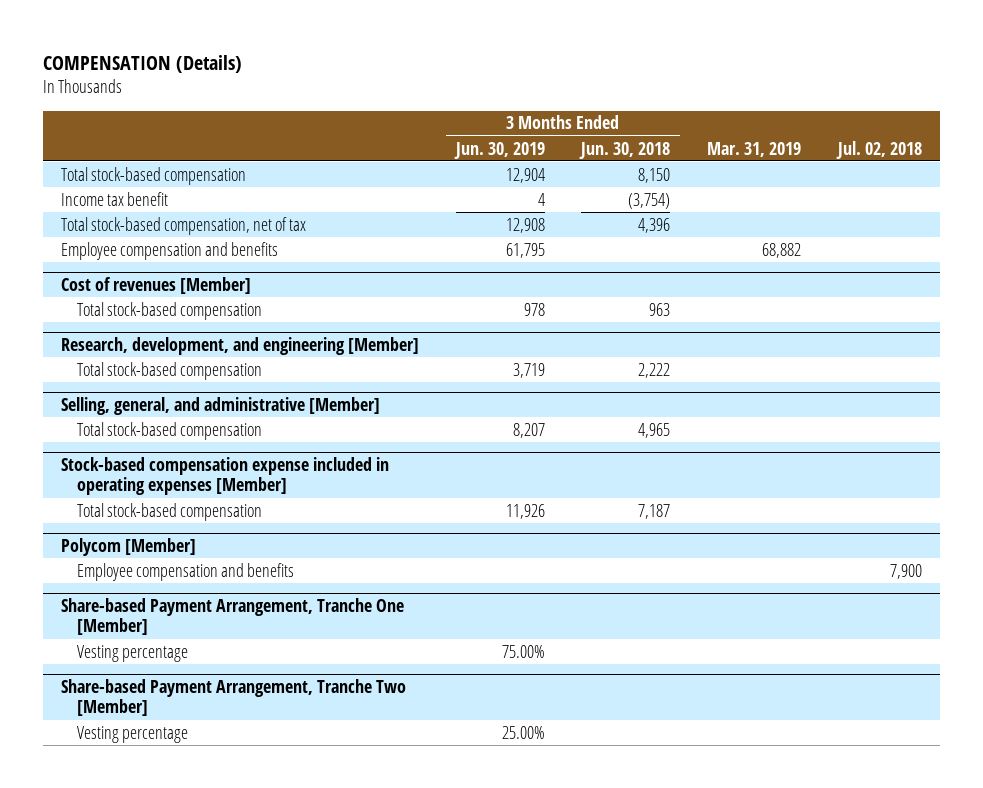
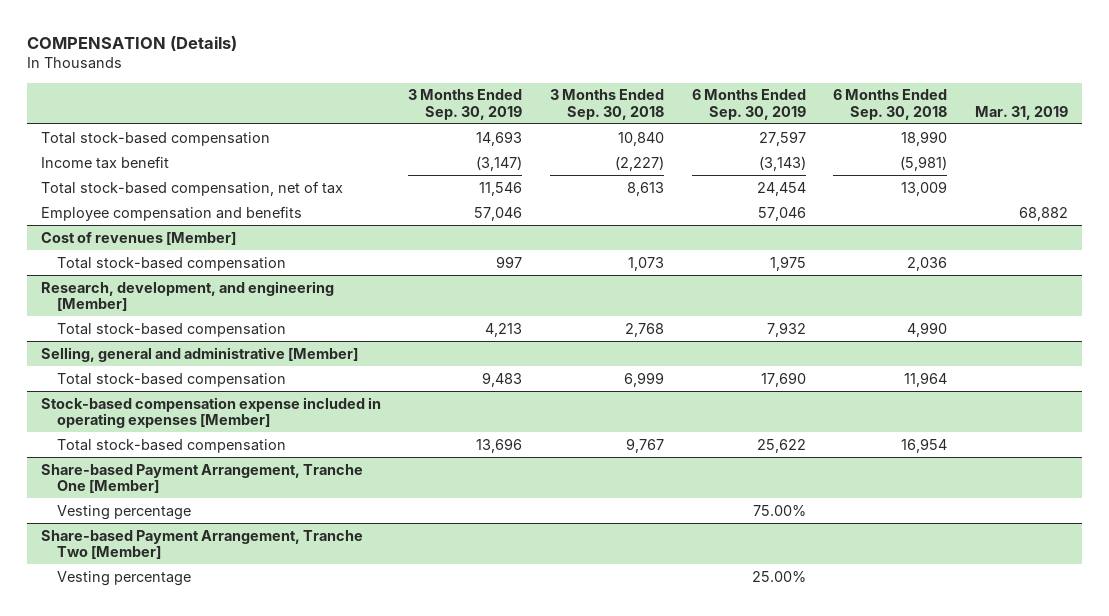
- | 3 Months Ended Jun. 30, 2019 | 3 Months Ended Jun. 30, 2018 | Mar. 31, 2019 | Jul. 02, 2018
+ | 3 Months Ended Sep. 30, 2019 | 3 Months Ended Sep. 30, 2018 | 6 Months Ended Sep. 30, 2019 | 6 Months Ended Sep. 30, 2018 | Mar. 31, 2019
- Selling, general, and administrative [Member]
+ Selling, general and administrative [Member]
- Polycom [Member]
- Employee compensation and benefits | | | | 7,900

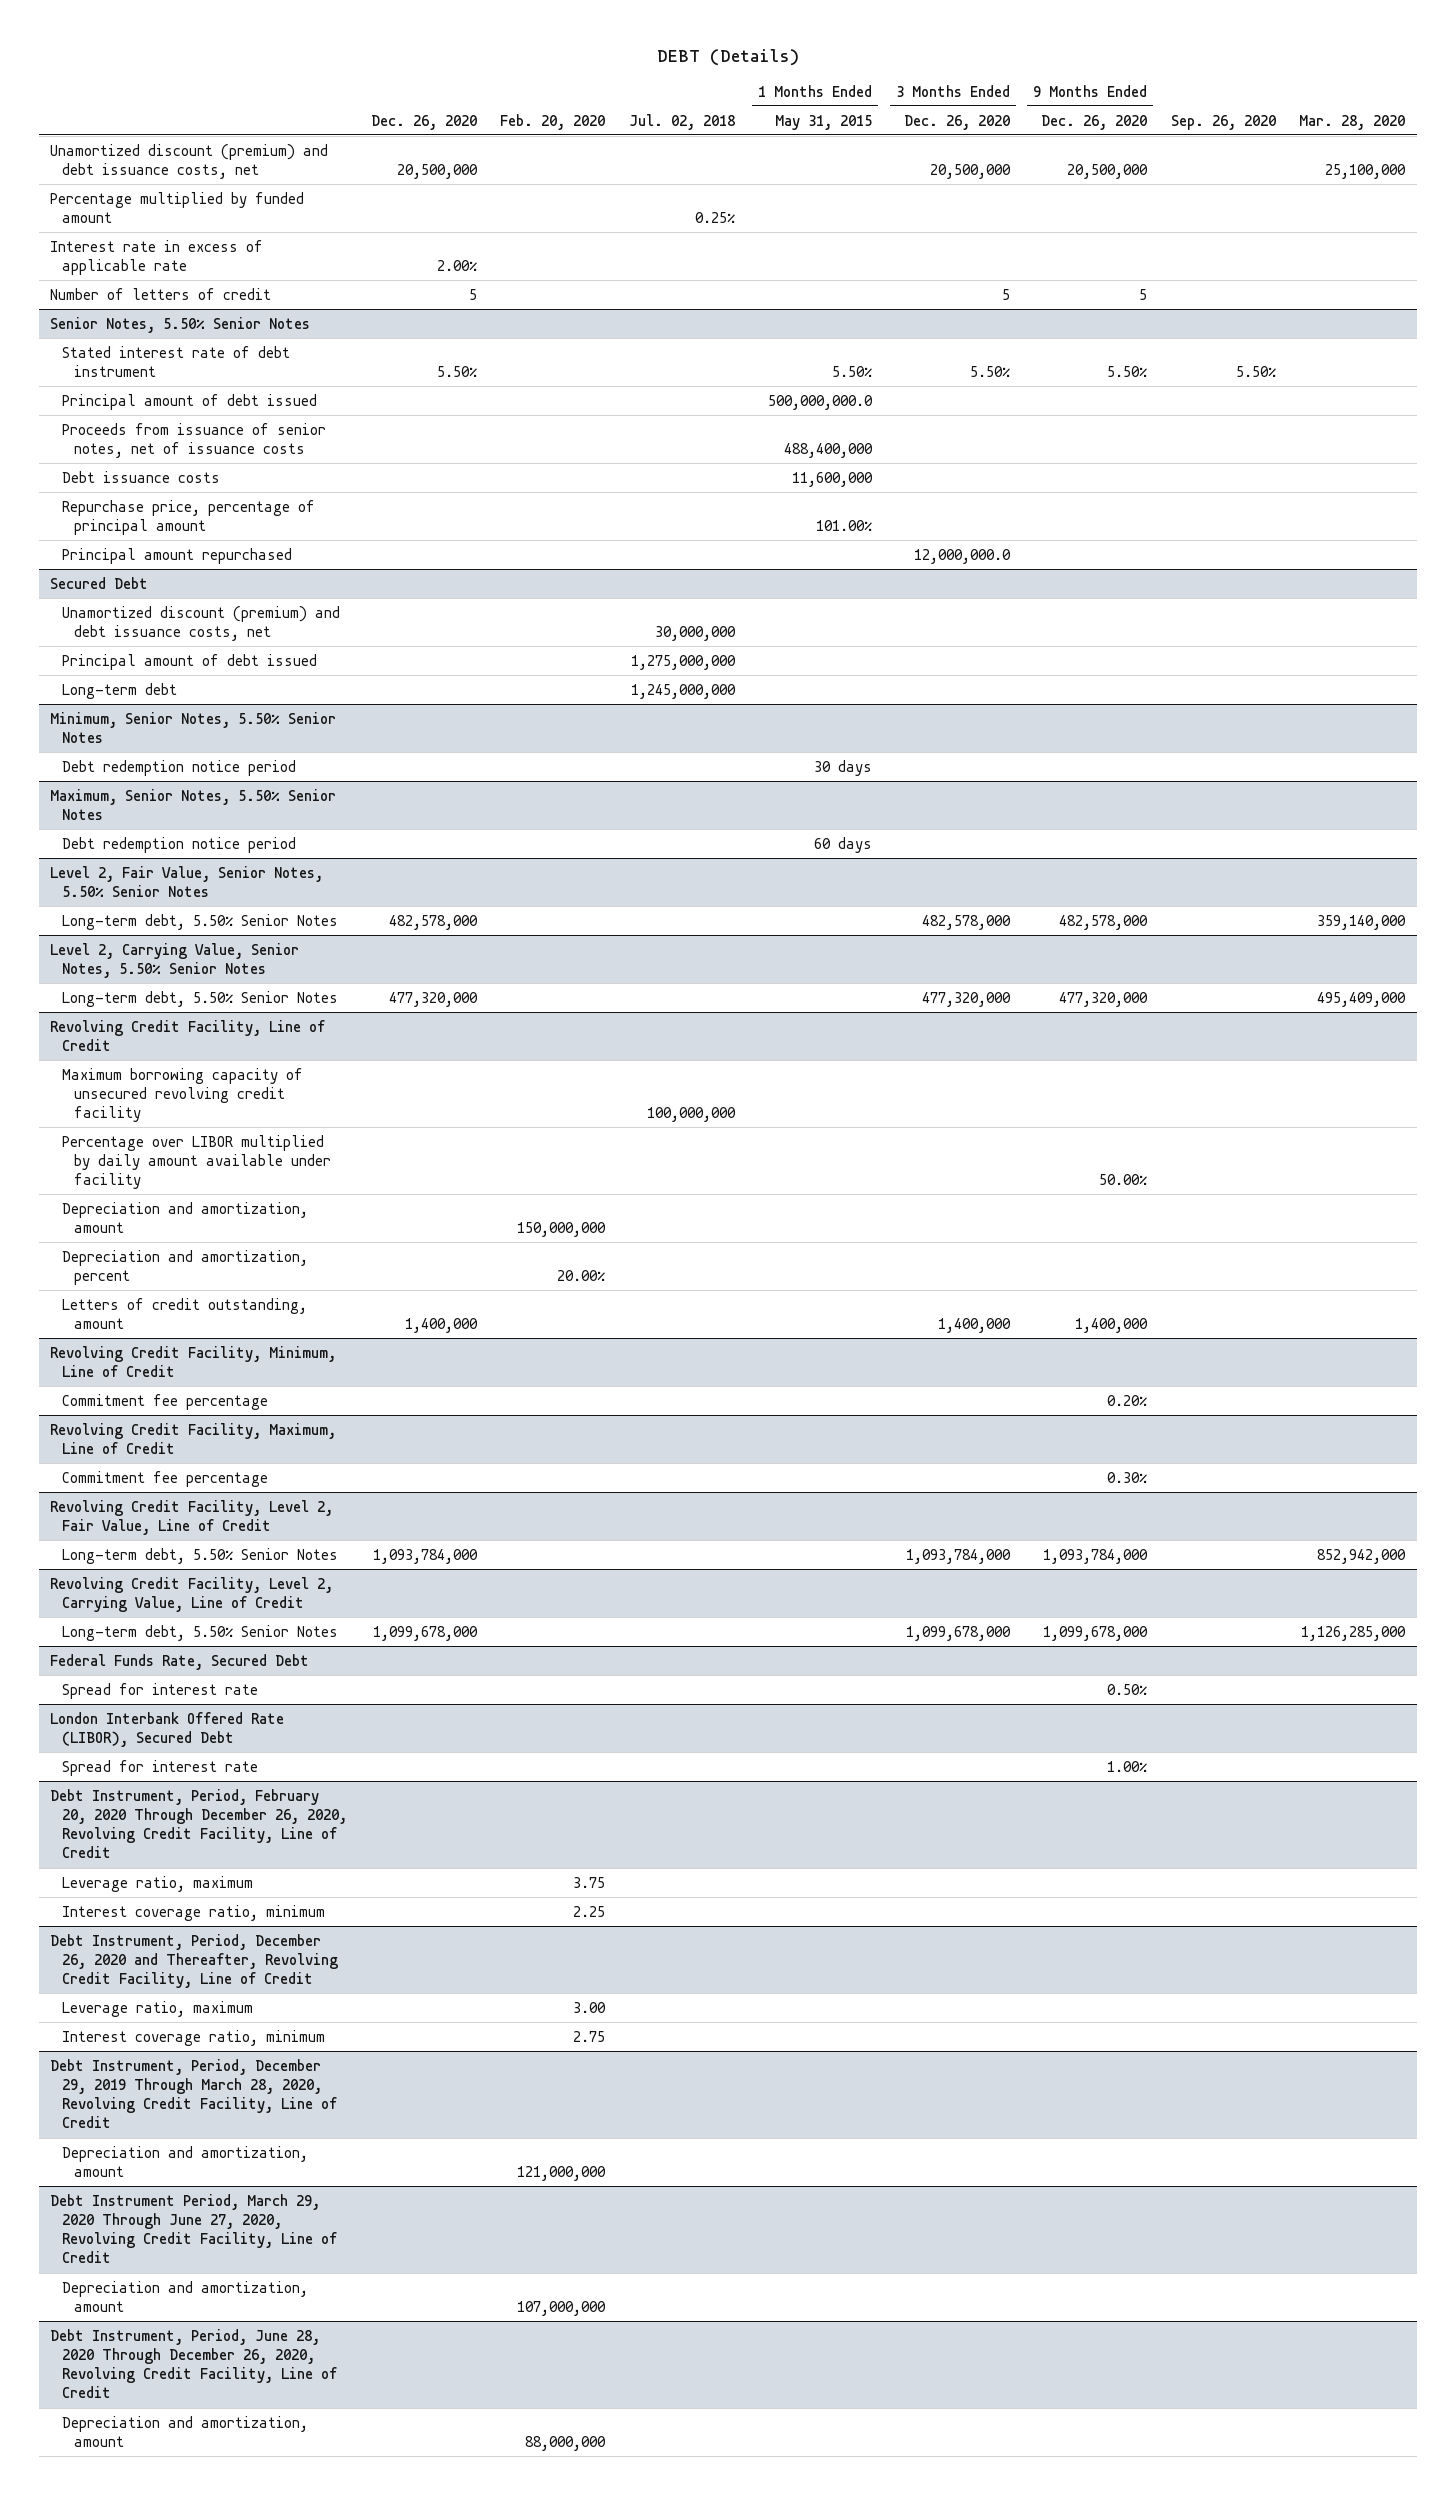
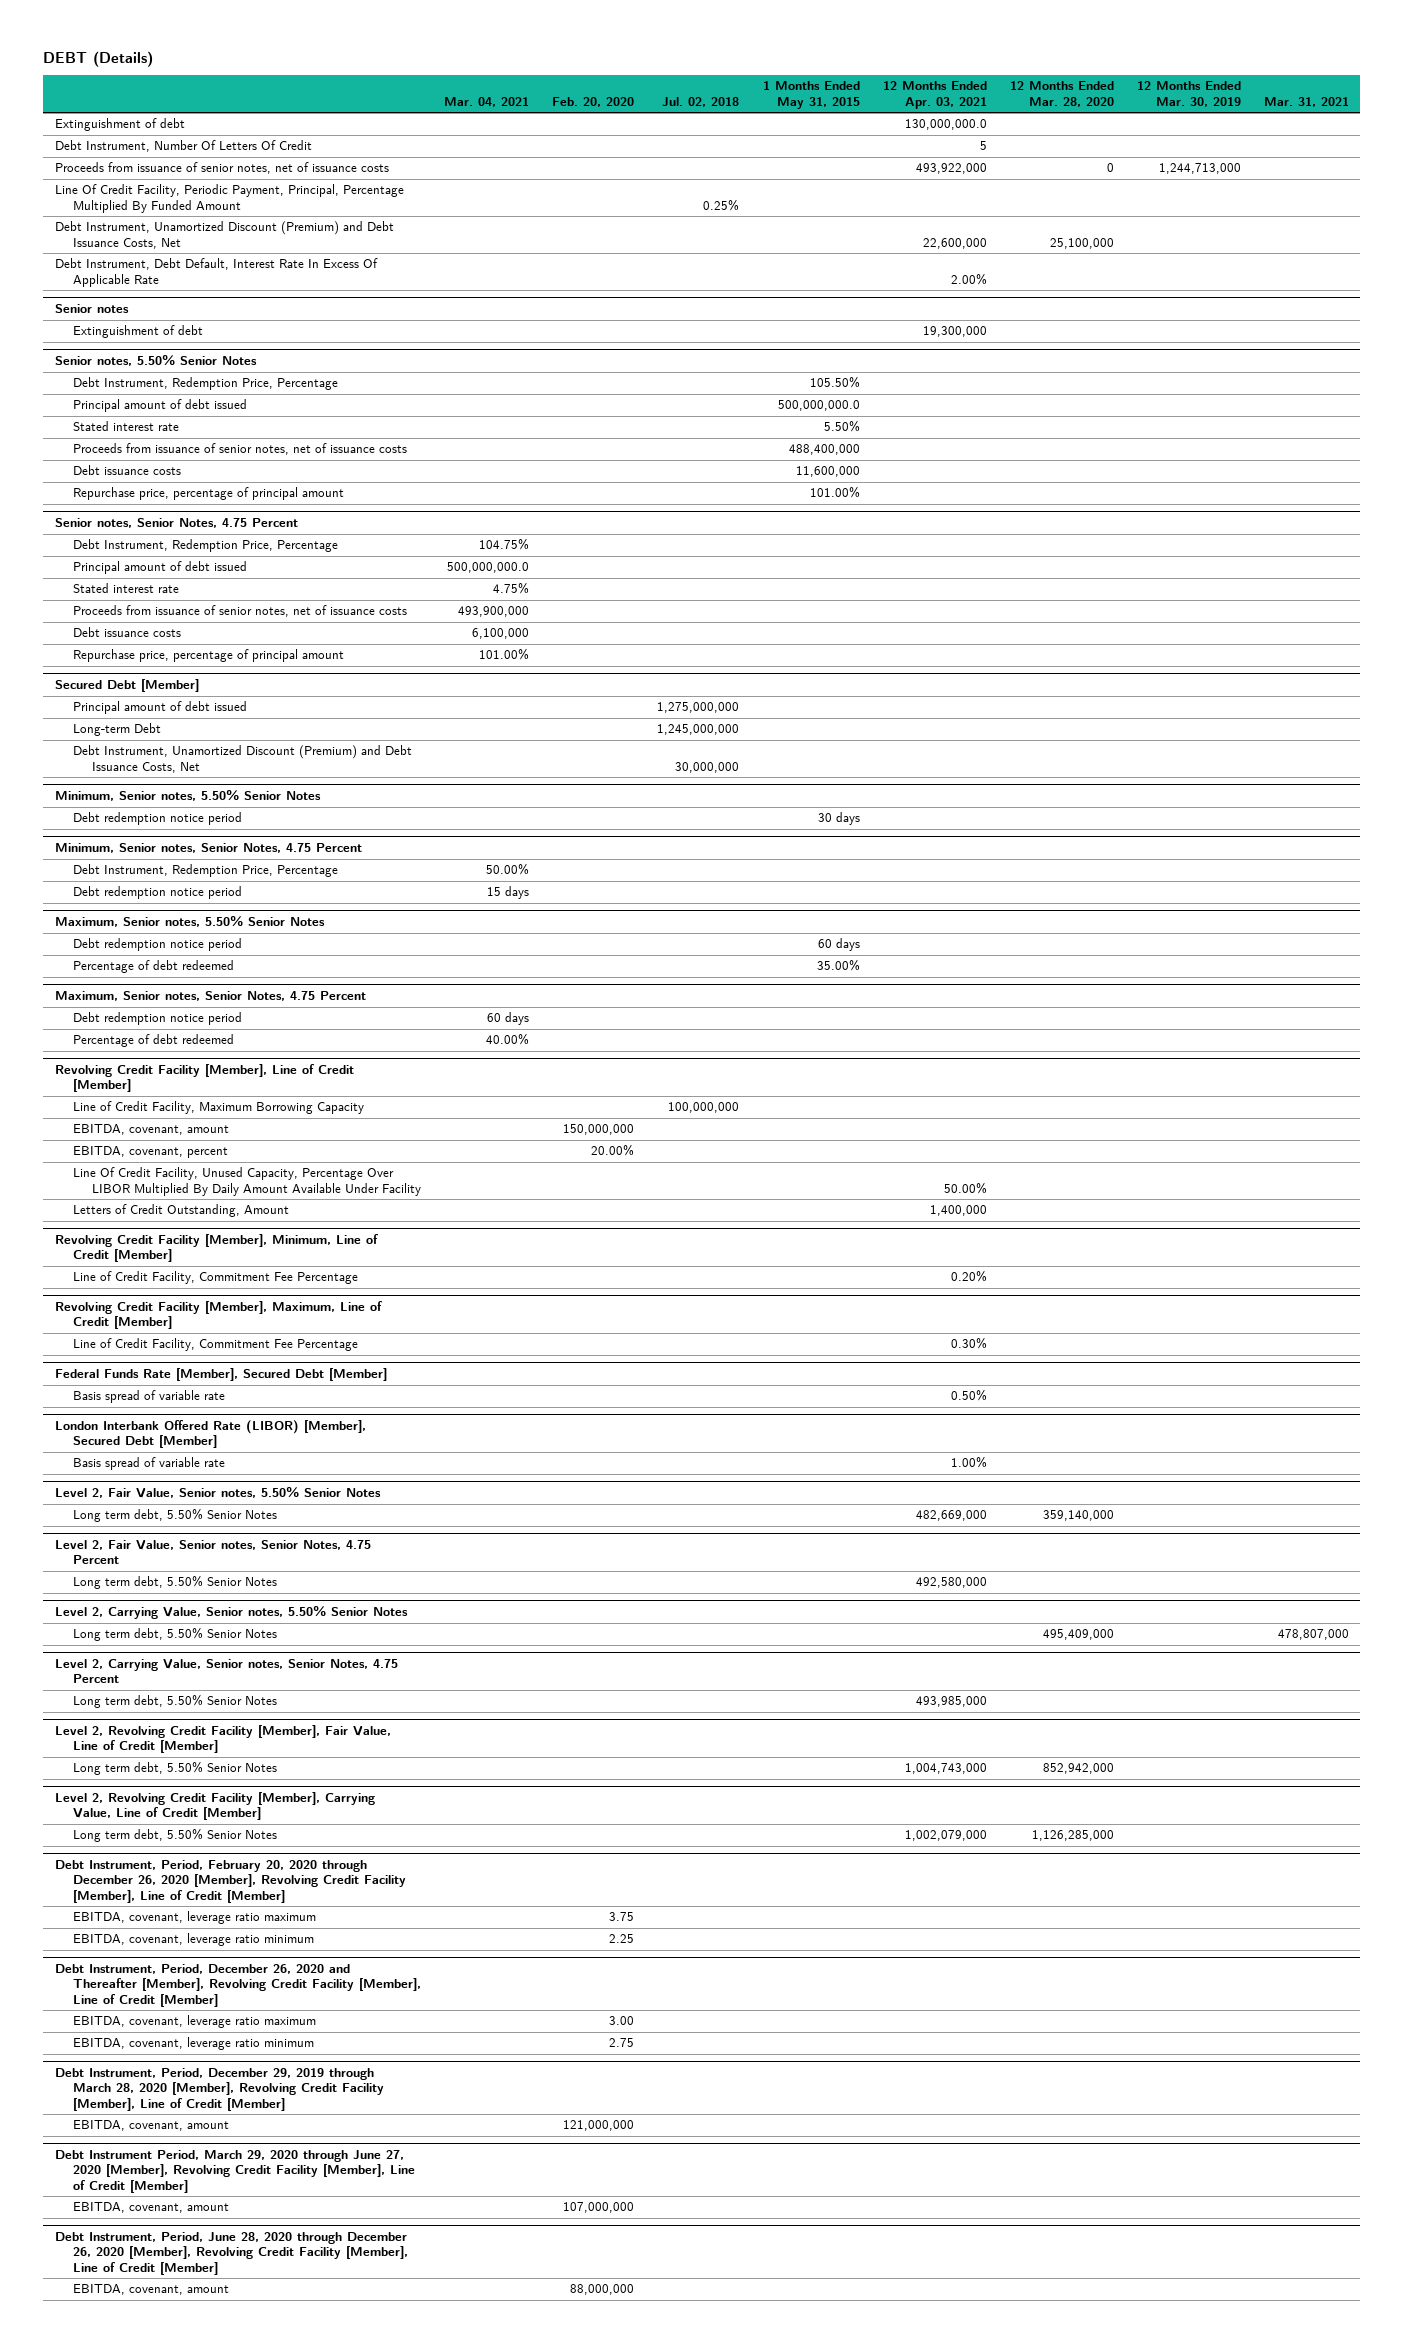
- | Dec. 26, 2020 | Feb. 20, 2020 | Jul. 02, 2018 | 1 Months Ended May 31, 2015 | 3 Months Ended Dec. 26, 2020 | 9 Months Ended Dec. 26, 2020 | Sep. 26, 2020 | Mar. 28, 2020
+ | Mar. 04, 2021 | Feb. 20, 2020 | Jul. 02, 2018 | 1 Months Ended May 31, 2015 | 12 Months Ended Apr. 03, 2021 | 12 Months Ended Mar. 28, 2020 | 12 Months Ended Mar. 30, 2019 | Mar. 31, 2021
- Unamortized discount (premium) and debt issuance costs, net | 20,500,000 | | | | 20,500,000 | 20,500,000 | | 25,100,000
- Percentage multiplied by funded amount | | | 0.25% | | | | |
- Interest rate in excess of applicable rate | 2.00% | | | | | | |
- Number of letters of credit | 5 | | | | 5 | 5 | |
- Senior Notes, 5.50% Senior Notes
- Stated interest rate of debt instrument | 5.50% | | | 5.50% | 5.50% | 5.50% | 5.50% |
+ Extinguishment of debt | | | | | 130,000,000.0 | | |
+ Debt Instrument, Number Of Letters Of Credit | | | | | 5 | | |
+ Proceeds from issuance of senior notes, net of issuance costs | | | | | 493,922,000 | 0 | 1,244,713,000 |
+ Line Of Credit Facility, Periodic Payment, Principal, Percentage Multiplied By Funded Amount | | | 0.25% | | | | |
+ Debt Instrument, Unamortized Discount (Premium) and Debt Issuance Costs, Net | | | | | 22,600,000 | 25,100,000 | |
+ Debt Instrument, Debt Default, Interest Rate In Excess Of Applicable Rate | | | | | 2.00% | | |
+ Senior notes
+ Extinguishment of debt | | | | | 19,300,000 | | |
+ Senior notes, 5.50% Senior Notes
+ Debt Instrument, Redemption Price, Percentage | | | | 105.50% | | | |
+ Stated interest rate | | | | 5.50% | | | |
- Principal amount repurchased | | | | | 12,000,000.0 | | |
- Secured Debt
- Unamortized discount (premium) and debt issuance costs, net | | | 30,000,000 | | | | |
+ Senior notes, Senior Notes, 4.75 Percent
+ Debt Instrument, Redemption Price, Percentage | 104.75% | | | | | | |
+ Principal amount of debt issued | 500,000,000.0 | | | | | | |
+ Stated interest rate | 4.75% | | | | | | |
+ Proceeds from issuance of senior notes, net of issuance costs | 493,900,000 | | | | | | |
+ Debt issuance costs | 6,100,000 | | | | | | |
+ Repurchase price, percentage of principal amount | 101.00% | | | | | | |
+ Secured Debt [Member]
- Long-term debt | | | 1,245,000,000 | | | | |
- Minimum, Senior Notes, 5.50% Senior Notes
+ Long-term Debt | | | 1,245,000,000 | | | | |
+ Debt Instrument, Unamortized Discount (Premium) and Debt Issuance Costs, Net | | | 30,000,000 | | | | |
+ Minimum, Senior notes, 5.50% Senior Notes
- Maximum, Senior Notes, 5.50% Senior Notes
+ Minimum, Senior notes, Senior Notes, 4.75 Percent
+ Debt Instrument, Redemption Price, Percentage | 50.00% | | | | | | |
+ Debt redemption notice period | 15 days | | | | | | |
+ Maximum, Senior notes, 5.50% Senior Notes
- Level 2, Fair Value, Senior Notes, 5.50% Senior Notes
- Long-term debt, 5.50% Senior Notes | 482,578,000 | | | | 482,578,000 | 482,578,000 | | 359,140,000
- Level 2, Carrying Value, Senior Notes, 5.50% Senior Notes
- Long-term debt, 5.50% Senior Notes | 477,320,000 | | | | 477,320,000 | 477,320,000 | | 495,409,000
- Revolving Credit Facility, Line of Credit
- Maximum borrowing capacity of unsecured revolving credit facility | | | 100,000,000 | | | | |
- Percentage over LIBOR multiplied by daily amount available under facility | | | | | | 50.00% | |
- Depreciation and amortization, amount | | 150,000,000 | | | | | |
- Depreciation and amortization, percent | | 20.00% | | | | | |
- Letters of credit outstanding, amount | 1,400,000 | | | | 1,400,000 | 1,400,000 | |
- Revolving Credit Facility, Minimum, Line of Credit
- Commitment fee percentage | | | | | | 0.20% | |
- Revolving Credit Facility, Maximum, Line of Credit
- Commitment fee percentage | | | | | | 0.30% | |
- Revolving Credit Facility, Level 2, Fair Value, Line of Credit
- Long-term debt, 5.50% Senior Notes | 1,093,784,000 | | | | 1,093,784,000 | 1,093,784,000 | | 852,942,000
- Revolving Credit Facility, Level 2, Carrying Value, Line of Credit
- Long-term debt, 5.50% Senior Notes | 1,099,678,000 | | | | 1,099,678,000 | 1,099,678,000 | | 1,126,285,000
- Federal Funds Rate, Secured Debt
- Spread for interest rate | | | | | | 0.50% | |
- London Interbank Offered Rate (LIBOR), Secured Debt
- Spread for interest rate | | | | | | 1.00% | |
- Debt Instrument, Period, February 20, 2020 Through December 26, 2020, Revolving Credit Facility, Line of Credit
- Leverage ratio, maximum | | 3.75 | | | | | |
- Interest coverage ratio, minimum | | 2.25 | | | | | |
- Debt Instrument, Period, December 26, 2020 and Thereafter, Revolving Credit Facility, Line of Credit
- Leverage ratio, maximum | | 3.00 | | | | | |
- Interest coverage ratio, minimum | | 2.75 | | | | | |
- Debt Instrument, Period, December 29, 2019 Through March 28, 2020, Revolving Credit Facility, Line of Credit
- Depreciation and amortization, amount | | 121,000,000 | | | | | |
- Debt Instrument Period, March 29, 2020 Through June 27, 2020, Revolving Credit Facility, Line of Credit
- Depreciation and amortization, amount | | 107,000,000 | | | | | |
- Debt Instrument, Period, June 28, 2020 Through December 26, 2020, Revolving Credit Facility, Line of Credit
- Depreciation and amortization, amount | | 88,000,000 | | | | | |
+ Percentage of debt redeemed | | | | 35.00% | | | |
+ Maximum, Senior notes, Senior Notes, 4.75 Percent
+ Debt redemption notice period | 60 days | | | | | | |
+ Percentage of debt redeemed | 40.00% | | | | | | |
+ Revolving Credit Facility [Member], Line of Credit [Member]
+ Line of Credit Facility, Maximum Borrowing Capacity | | | 100,000,000 | | | | |
+ EBITDA, covenant, amount | | 150,000,000 | | | | | |
+ EBITDA, covenant, percent | | 20.00% | | | | | |
+ Line Of Credit Facility, Unused Capacity, Percentage Over LIBOR Multiplied By Daily Amount Available Under Facility | | | | | 50.00% | | |
+ Letters of Credit Outstanding, Amount | | | | | 1,400,000 | | |
+ Revolving Credit Facility [Member], Minimum, Line of Credit [Member]
+ Line of Credit Facility, Commitment Fee Percentage | | | | | 0.20% | | |
+ Revolving Credit Facility [Member], Maximum, Line of Credit [Member]
+ Line of Credit Facility, Commitment Fee Percentage | | | | | 0.30% | | |
+ Federal Funds Rate [Member], Secured Debt [Member]
+ Basis spread of variable rate | | | | | 0.50% | | |
+ London Interbank Offered Rate (LIBOR) [Member], Secured Debt [Member]
+ Basis spread of variable rate | | | | | 1.00% | | |
+ Level 2, Fair Value, Senior notes, 5.50% Senior Notes
+ Long term debt, 5.50% Senior Notes | | | | | 482,669,000 | 359,140,000 | |
+ Level 2, Fair Value, Senior notes, Senior Notes, 4.75 Percent
+ Long term debt, 5.50% Senior Notes | | | | | 492,580,000 | | |
+ Level 2, Carrying Value, Senior notes, 5.50% Senior Notes
+ Long term debt, 5.50% Senior Notes | | | | | | 495,409,000 | | 478,807,000
+ Level 2, Carrying Value, Senior notes, Senior Notes, 4.75 Percent
+ Long term debt, 5.50% Senior Notes | | | | | 493,985,000 | | |
+ Level 2, Revolving Credit Facility [Member], Fair Value, Line of Credit [Member]
+ Long term debt, 5.50% Senior Notes | | | | | 1,004,743,000 | 852,942,000 | |
+ Level 2, Revolving Credit Facility [Member], Carrying Value, Line of Credit [Member]
+ Long term debt, 5.50% Senior Notes | | | | | 1,002,079,000 | 1,126,285,000 | |
+ Debt Instrument, Period, February 20, 2020 through December 26, 2020 [Member], Revolving Credit Facility [Member], Line of Credit [Member]
+ EBITDA, covenant, leverage ratio maximum | | 3.75 | | | | | |
+ EBITDA, covenant, leverage ratio minimum | | 2.25 | | | | | |
+ Debt Instrument, Period, December 26, 2020 and Thereafter [Member], Revolving Credit Facility [Member], Line of Credit [Member]
+ EBITDA, covenant, leverage ratio maximum | | 3.00 | | | | | |
+ EBITDA, covenant, leverage ratio minimum | | 2.75 | | | | | |
+ Debt Instrument, Period, December 29, 2019 through March 28, 2020 [Member], Revolving Credit Facility [Member], Line of Credit [Member]
+ EBITDA, covenant, amount | | 121,000,000 | | | | | |
+ Debt Instrument Period, March 29, 2020 through June 27, 2020 [Member], Revolving Credit Facility [Member], Line of Credit [Member]
+ EBITDA, covenant, amount | | 107,000,000 | | | | | |
+ Debt Instrument, Period, June 28, 2020 through December 26, 2020 [Member], Revolving Credit Facility [Member], Line of Credit [Member]
+ EBITDA, covenant, amount | | 88,000,000 | | | | | |

